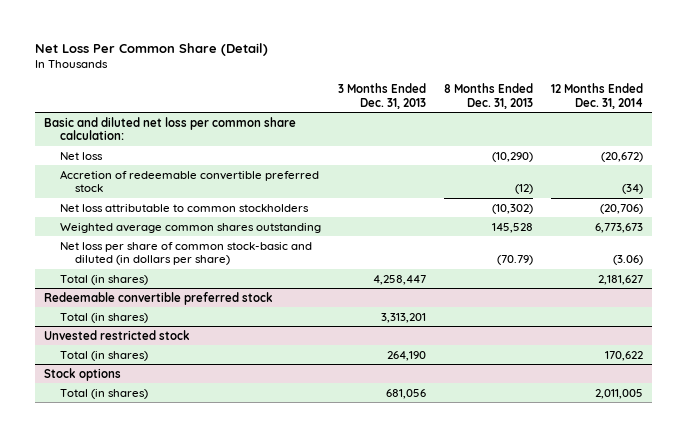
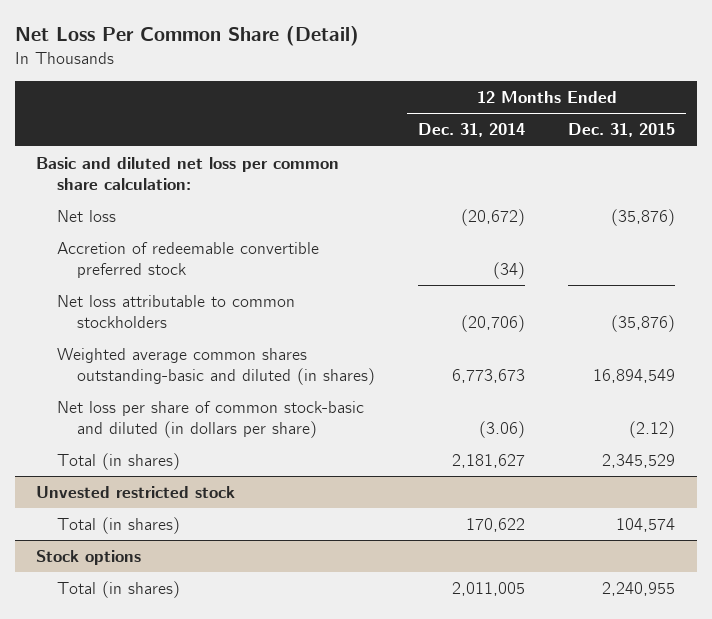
- | 3 Months Ended Dec. 31, 2013 | 8 Months Ended Dec. 31, 2013 | 12 Months Ended Dec. 31, 2014
+ | 12 Months Ended Dec. 31, 2014 | 12 Months Ended Dec. 31, 2015
- Weighted average common shares outstanding | | 145,528 | 6,773,673
+ Weighted average common shares outstanding-basic and diluted (in shares) | 6,773,673 | 16,894,549
- Redeemable convertible preferred stock
- Total (in shares) | 3,313,201 | |

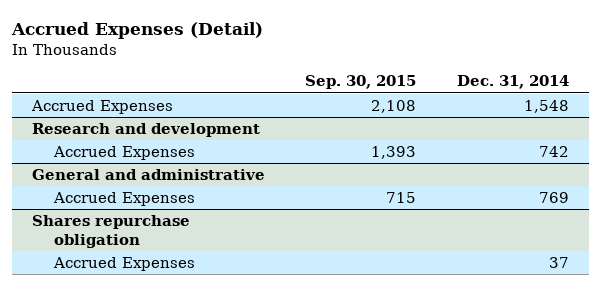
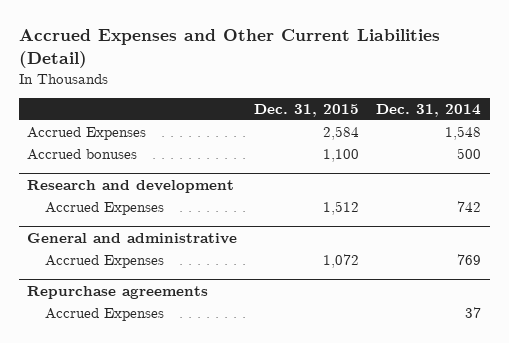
- Accrued Expenses (Detail)
+ Accrued Expenses and Other Current Liabilities (Detail)
- | Sep. 30, 2015 | Dec. 31, 2014
+ | Dec. 31, 2015 | Dec. 31, 2014
+ Accrued bonuses | 1,100 | 500
- Shares repurchase obligation
+ Repurchase agreements

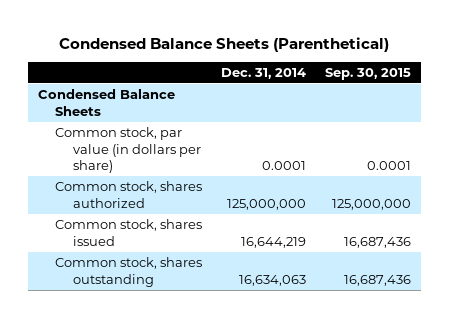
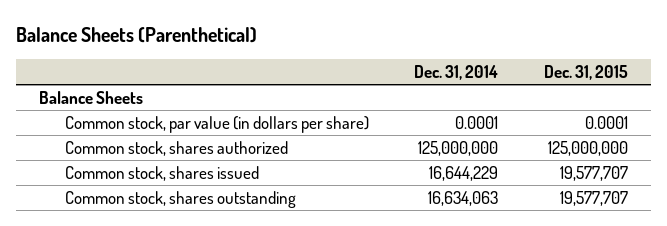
- Condensed Balance Sheets (Parenthetical)
+ Balance Sheets (Parenthetical)
- | Dec. 31, 2014 | Sep. 30, 2015
+ | Dec. 31, 2014 | Dec. 31, 2015
- Condensed Balance Sheets
+ Balance Sheets
- Common stock, shares issued | 16,644,219 | 16,687,436
+ Common stock, shares issued | 16,644,229 | 19,577,707

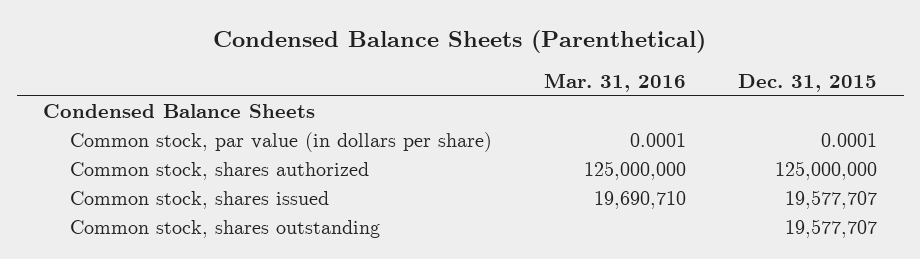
- Balance Sheets (Parenthetical)
+ Condensed Balance Sheets (Parenthetical)
- | Dec. 31, 2014 | Dec. 31, 2015
+ | Mar. 31, 2016 | Dec. 31, 2015
- Balance Sheets
+ Condensed Balance Sheets

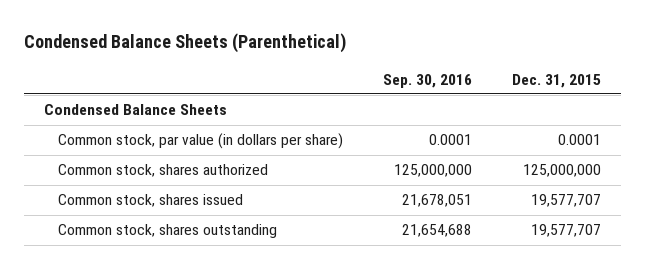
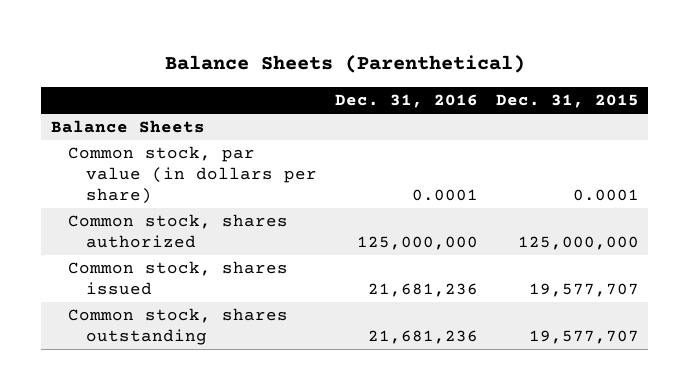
- Condensed Balance Sheets (Parenthetical)
+ Balance Sheets (Parenthetical)
- | Sep. 30, 2016 | Dec. 31, 2015
+ | Dec. 31, 2016 | Dec. 31, 2015
- Condensed Balance Sheets
+ Balance Sheets

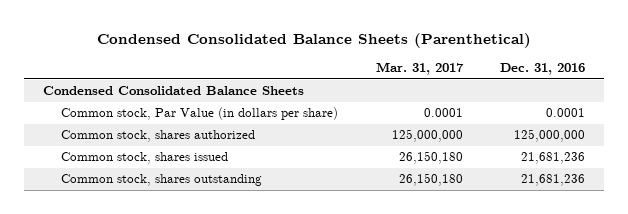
- Balance Sheets (Parenthetical)
+ Condensed Consolidated Balance Sheets (Parenthetical)
- | Dec. 31, 2016 | Dec. 31, 2015
+ | Mar. 31, 2017 | Dec. 31, 2016
- Balance Sheets
- Common stock, par value (in dollars per share) | 0.0001 | 0.0001
+ Condensed Consolidated Balance Sheets
+ Common stock, Par Value (in dollars per share) | 0.0001 | 0.0001

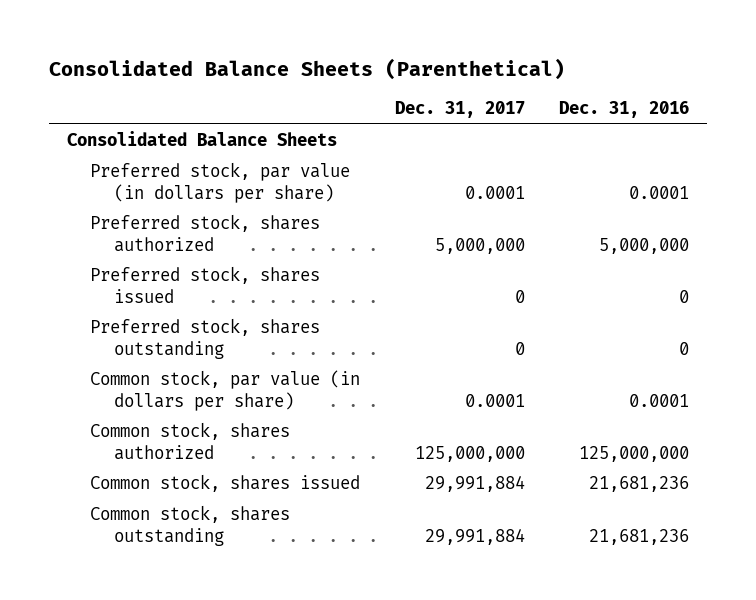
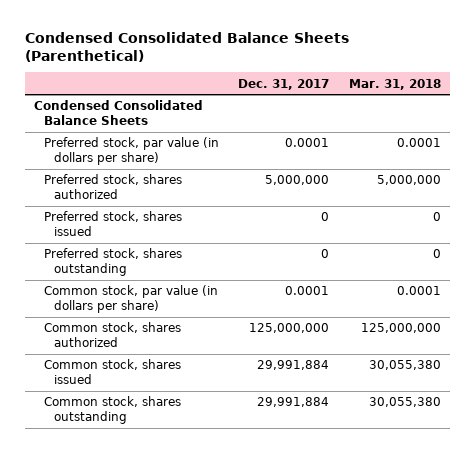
- Consolidated Balance Sheets (Parenthetical)
+ Condensed Consolidated Balance Sheets (Parenthetical)
- | Dec. 31, 2017 | Dec. 31, 2016
+ | Dec. 31, 2017 | Mar. 31, 2018
- Consolidated Balance Sheets
+ Condensed Consolidated Balance Sheets

